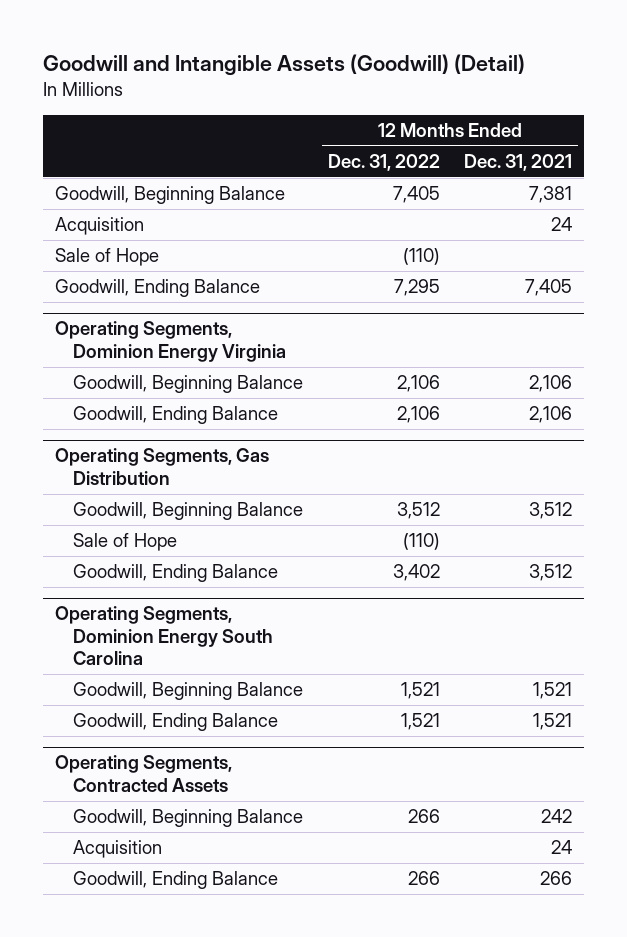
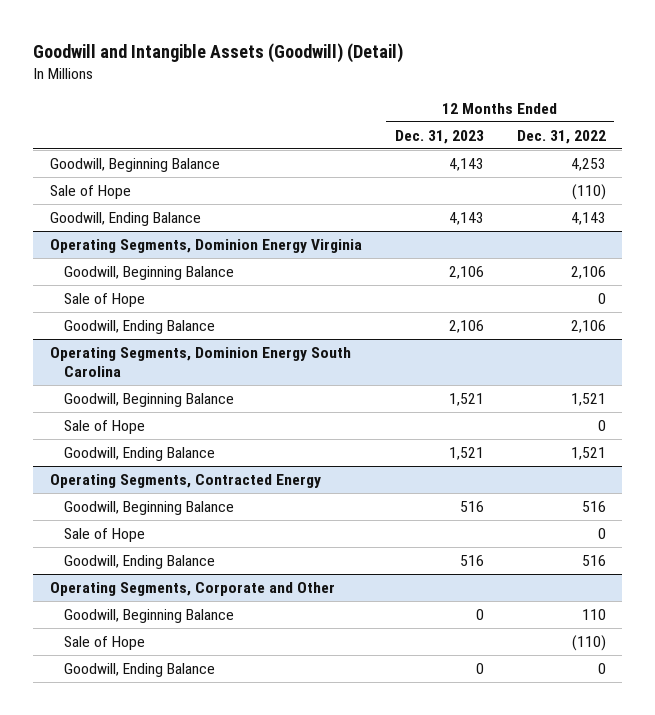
- | 12 Months Ended Dec. 31, 2022 | 12 Months Ended Dec. 31, 2021
+ | 12 Months Ended Dec. 31, 2023 | 12 Months Ended Dec. 31, 2022
- Goodwill, Beginning Balance | 7,405 | 7,381
- Acquisition | | 24
+ Goodwill, Beginning Balance | 4,143 | 4,253
- Goodwill, Ending Balance | 7,295 | 7,405
+ Goodwill, Ending Balance | 4,143 | 4,143
@ Operating Segments, Dominion Energy Virginia
+ Sale of Hope | | 0
- Operating Segments, Gas Distribution
- Goodwill, Beginning Balance | 3,512 | 3,512
- Sale of Hope | (110) |
- Goodwill, Ending Balance | 3,402 | 3,512
@ Operating Segments, Dominion Energy South Carolina
+ Sale of Hope | | 0
- Operating Segments, Contracted Assets
- Goodwill, Beginning Balance | 266 | 242
- Acquisition | | 24
- Goodwill, Ending Balance | 266 | 266
+ Operating Segments, Contracted Energy
+ Goodwill, Beginning Balance | 516 | 516
+ Sale of Hope | | 0
+ Goodwill, Ending Balance | 516 | 516
+ Operating Segments, Corporate and Other
+ Goodwill, Beginning Balance | 0 | 110
+ Sale of Hope | | (110)
+ Goodwill, Ending Balance | 0 | 0

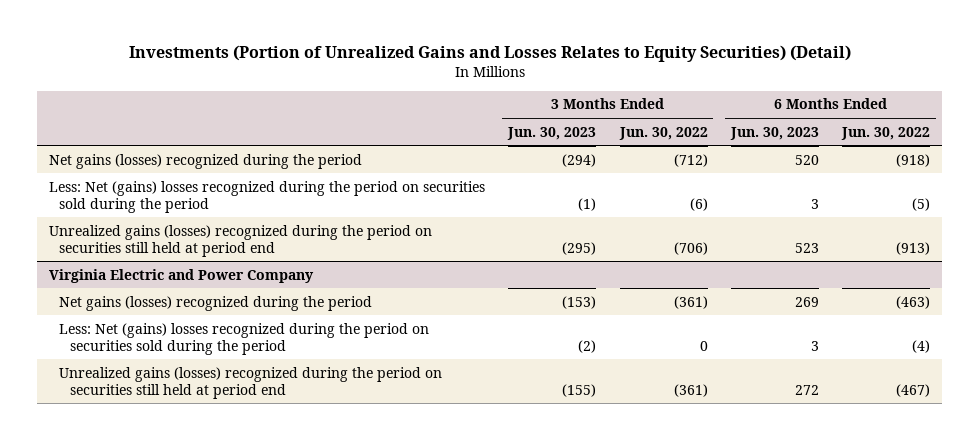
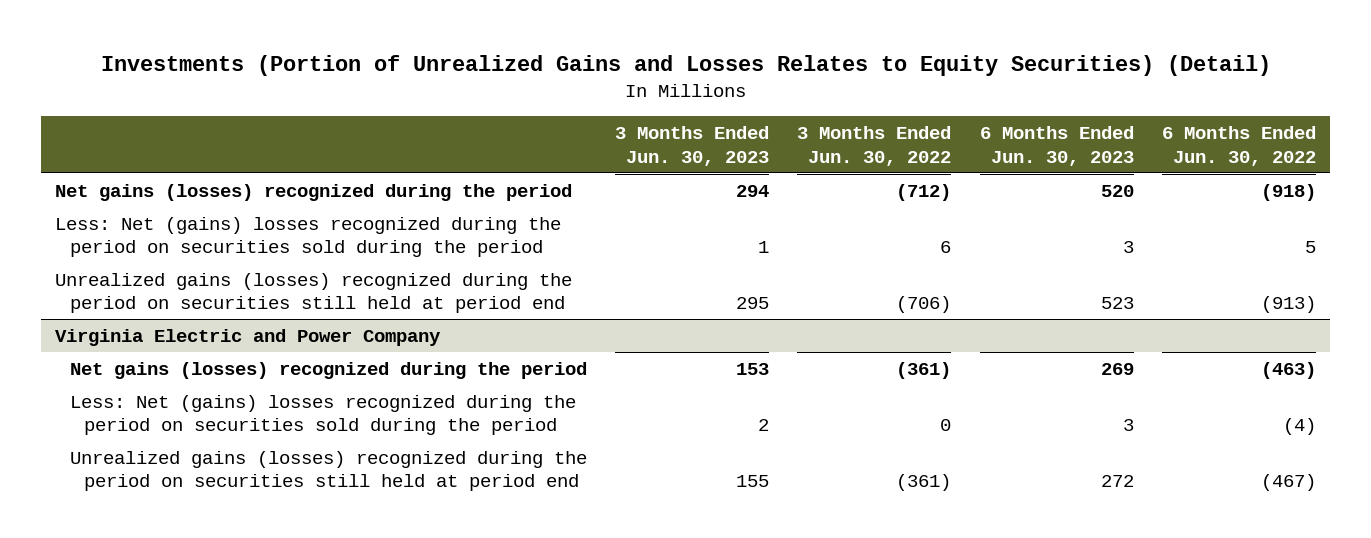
- Net gains (losses) recognized during the period | (294) | (712) | 520 | (918)
- Less: Net (gains) losses recognized during the period on securities sold during the period | (1) | (6) | 3 | (5)
- Unrealized gains (losses) recognized during the period on securities still held at period end | (295) | (706) | 523 | (913)
+ Net gains (losses) recognized during the period | 294 | (712) | 520 | (918)
+ Less: Net (gains) losses recognized during the period on securities sold during the period | 1 | 6 | 3 | 5
+ Unrealized gains (losses) recognized during the period on securities still held at period end | 295 | (706) | 523 | (913)
@ Virginia Electric and Power Company
- Net gains (losses) recognized during the period | (153) | (361) | 269 | (463)
- Less: Net (gains) losses recognized during the period on securities sold during the period | (2) | 0 | 3 | (4)
- Unrealized gains (losses) recognized during the period on securities still held at period end | (155) | (361) | 272 | (467)
+ Net gains (losses) recognized during the period | 153 | (361) | 269 | (463)
+ Less: Net (gains) losses recognized during the period on securities sold during the period | 2 | 0 | 3 | (4)
+ Unrealized gains (losses) recognized during the period on securities still held at period end | 155 | (361) | 272 | (467)

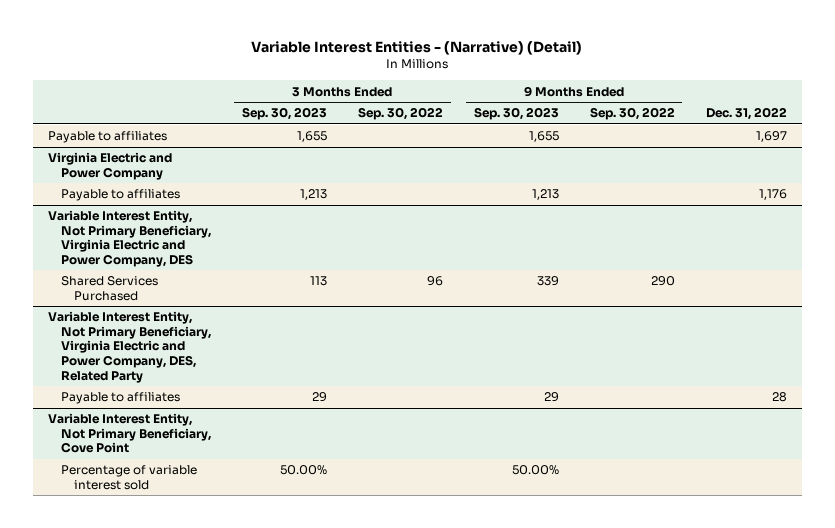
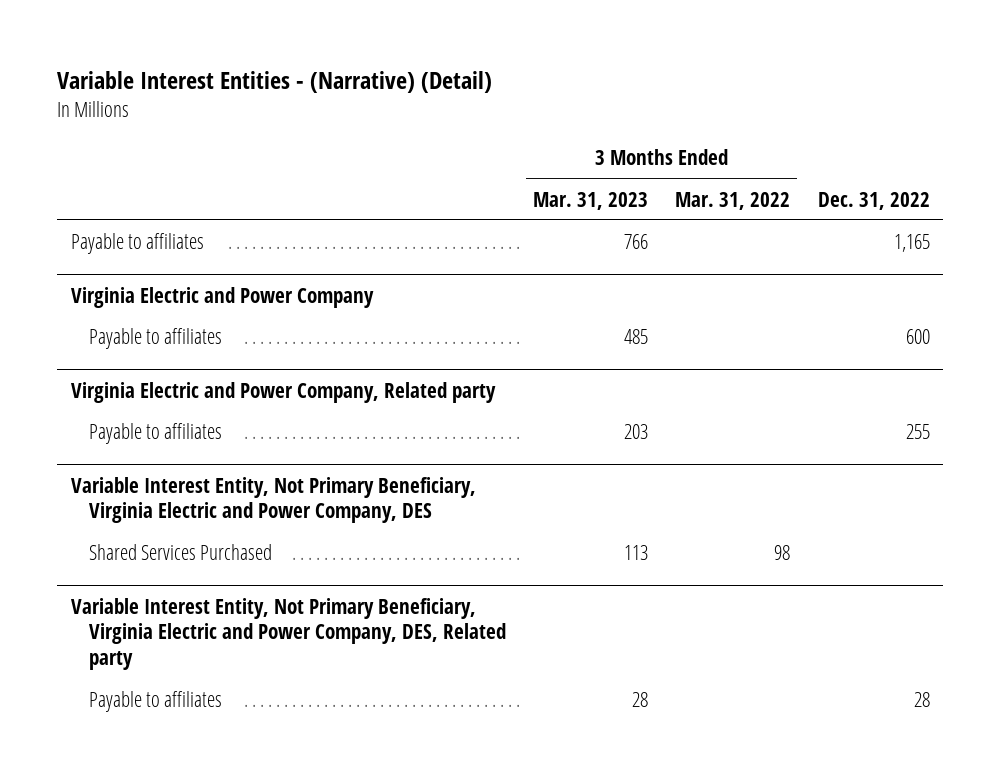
- | 3 Months Ended Sep. 30, 2023 | 3 Months Ended Sep. 30, 2022 | 9 Months Ended Sep. 30, 2023 | 9 Months Ended Sep. 30, 2022 | Dec. 31, 2022
+ | 3 Months Ended Mar. 31, 2023 | 3 Months Ended Mar. 31, 2022 | Dec. 31, 2022
- Payable to affiliates | 1,655 | | 1,655 | | 1,697
+ Payable to affiliates | 766 | | 1,165
@ Virginia Electric and Power Company
- Payable to affiliates | 1,213 | | 1,213 | | 1,176
+ Payable to affiliates | 485 | | 600
+ Virginia Electric and Power Company, Related party
+ Payable to affiliates | 203 | | 255
- Variable Interest Entity, Not Primary Beneficiary, Virginia Electric and Power Company, DES, Related Party
+ Variable Interest Entity, Not Primary Beneficiary, Virginia Electric and Power Company, DES, Related party
- Variable Interest Entity, Not Primary Beneficiary, Cove Point
- Percentage of variable interest sold | 50.00% | | 50.00% | |

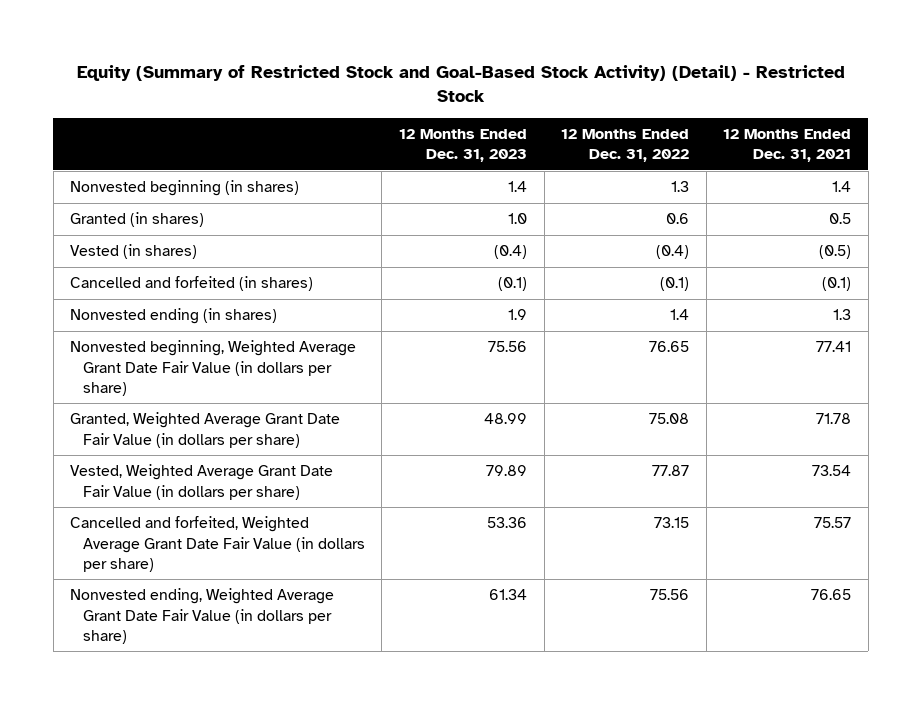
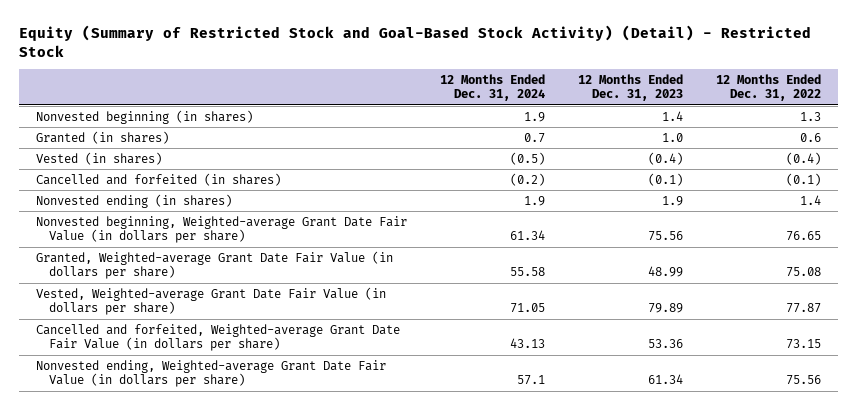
- | 12 Months Ended Dec. 31, 2023 | 12 Months Ended Dec. 31, 2022 | 12 Months Ended Dec. 31, 2021
+ | 12 Months Ended Dec. 31, 2024 | 12 Months Ended Dec. 31, 2023 | 12 Months Ended Dec. 31, 2022
- Nonvested beginning, Weighted Average Grant Date Fair Value (in dollars per share) | 75.56 | 76.65 | 77.41
- Granted, Weighted Average Grant Date Fair Value (in dollars per share) | 48.99 | 75.08 | 71.78
- Vested, Weighted Average Grant Date Fair Value (in dollars per share) | 79.89 | 77.87 | 73.54
- Cancelled and forfeited, Weighted Average Grant Date Fair Value (in dollars per share) | 53.36 | 73.15 | 75.57
- Nonvested ending, Weighted Average Grant Date Fair Value (in dollars per share) | 61.34 | 75.56 | 76.65
+ Nonvested beginning, Weighted-average Grant Date Fair Value (in dollars per share) | 61.34 | 75.56 | 76.65
+ Granted, Weighted-average Grant Date Fair Value (in dollars per share) | 55.58 | 48.99 | 75.08
+ Vested, Weighted-average Grant Date Fair Value (in dollars per share) | 71.05 | 79.89 | 77.87
+ Cancelled and forfeited, Weighted-average Grant Date Fair Value (in dollars per share) | 43.13 | 53.36 | 73.15
+ Nonvested ending, Weighted-average Grant Date Fair Value (in dollars per share) | 57.1 | 61.34 | 75.56

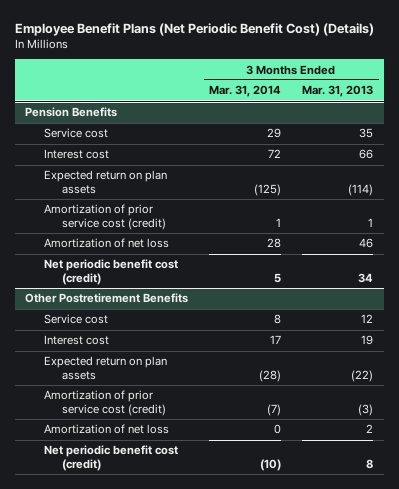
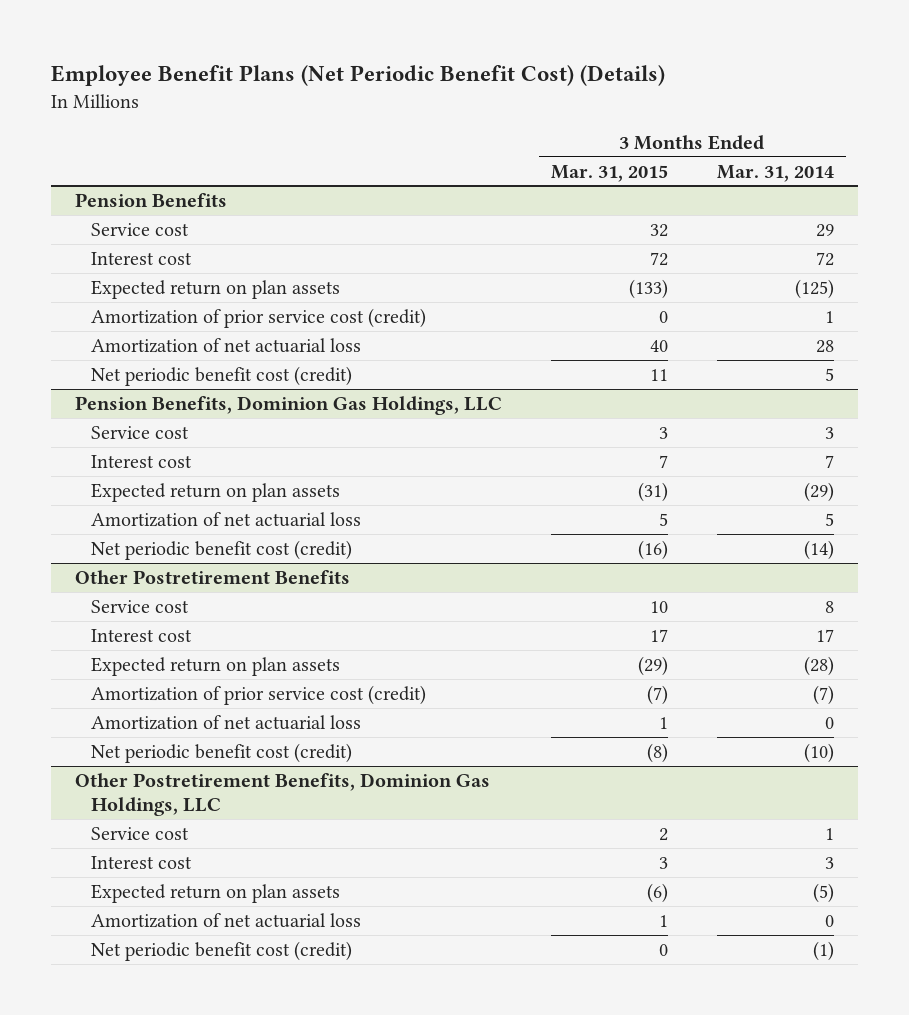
- | 3 Months Ended Mar. 31, 2014 | 3 Months Ended Mar. 31, 2013
+ | 3 Months Ended Mar. 31, 2015 | 3 Months Ended Mar. 31, 2014
@ Pension Benefits
- Amortization of net loss | 28 | 46
+ Amortization of net actuarial loss | 40 | 28
+ Pension Benefits, Dominion Gas Holdings, LLC
+ Service cost | 3 | 3
+ Interest cost | 7 | 7
+ Expected return on plan assets | (31) | (29)
+ Amortization of net actuarial loss | 5 | 5
+ Net periodic benefit cost (credit) | (16) | (14)
@ Other Postretirement Benefits
- Amortization of net loss | 0 | 2
+ Amortization of net actuarial loss | 1 | 0
+ Other Postretirement Benefits, Dominion Gas Holdings, LLC
+ Service cost | 2 | 1
+ Interest cost | 3 | 3
+ Expected return on plan assets | (6) | (5)
+ Amortization of net actuarial loss | 1 | 0
+ Net periodic benefit cost (credit) | 0 | (1)

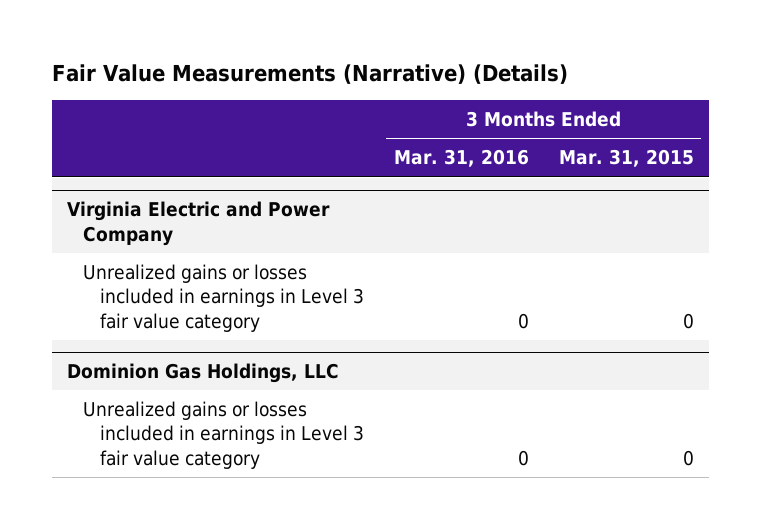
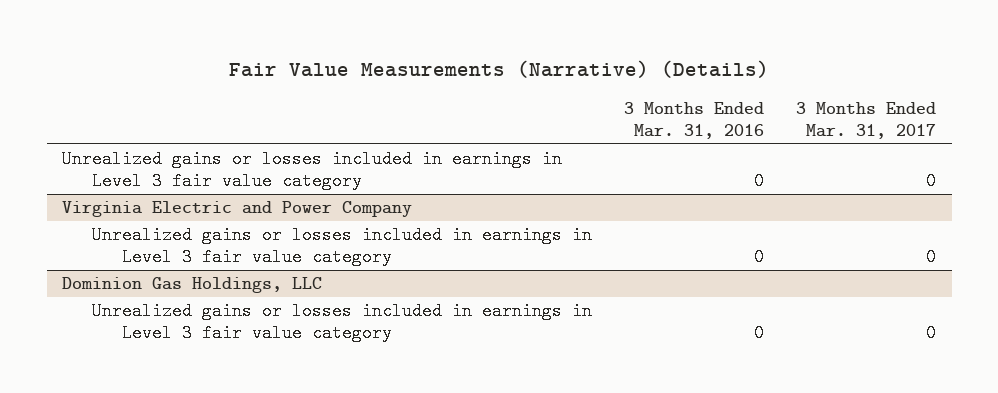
- | 3 Months Ended Mar. 31, 2016 | 3 Months Ended Mar. 31, 2015
+ | 3 Months Ended Mar. 31, 2016 | 3 Months Ended Mar. 31, 2017
+ Unrealized gains or losses included in earnings in Level 3 fair value category | 0 | 0

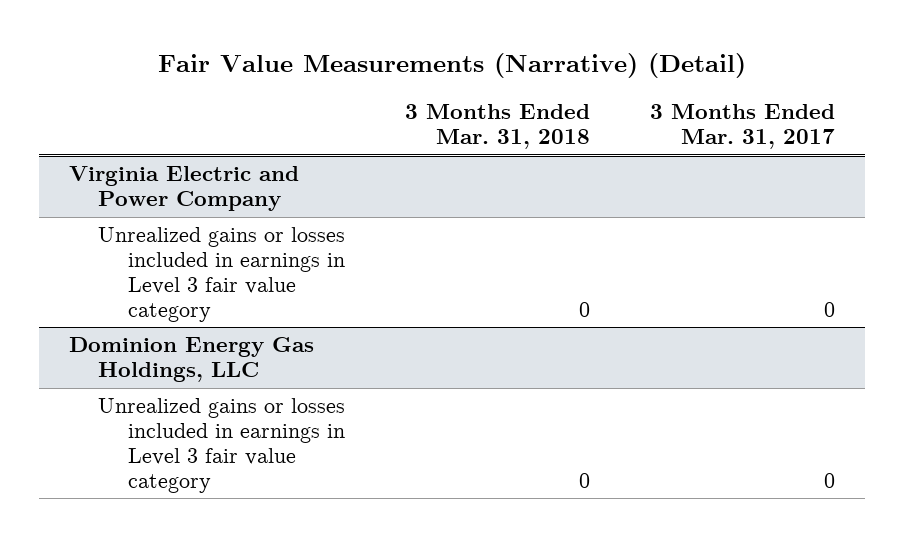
- Fair Value Measurements (Narrative) (Details)
+ Fair Value Measurements (Narrative) (Detail)
- | 3 Months Ended Mar. 31, 2016 | 3 Months Ended Mar. 31, 2017
+ | 3 Months Ended Mar. 31, 2018 | 3 Months Ended Mar. 31, 2017
- Unrealized gains or losses included in earnings in Level 3 fair value category | 0 | 0
- Dominion Gas Holdings, LLC
+ Dominion Energy Gas Holdings, LLC

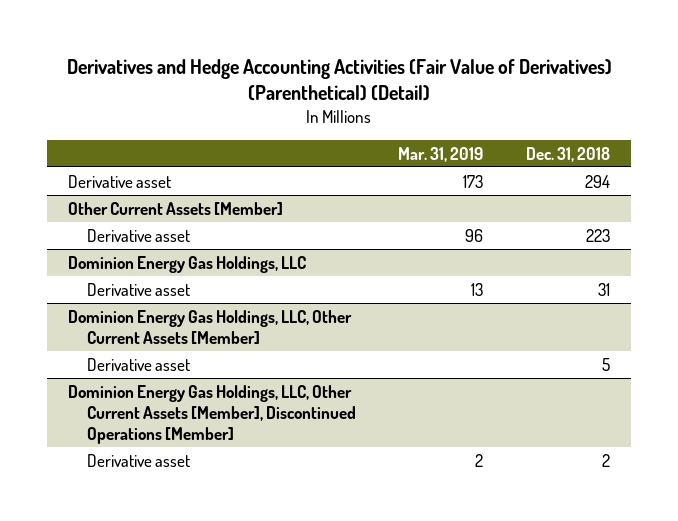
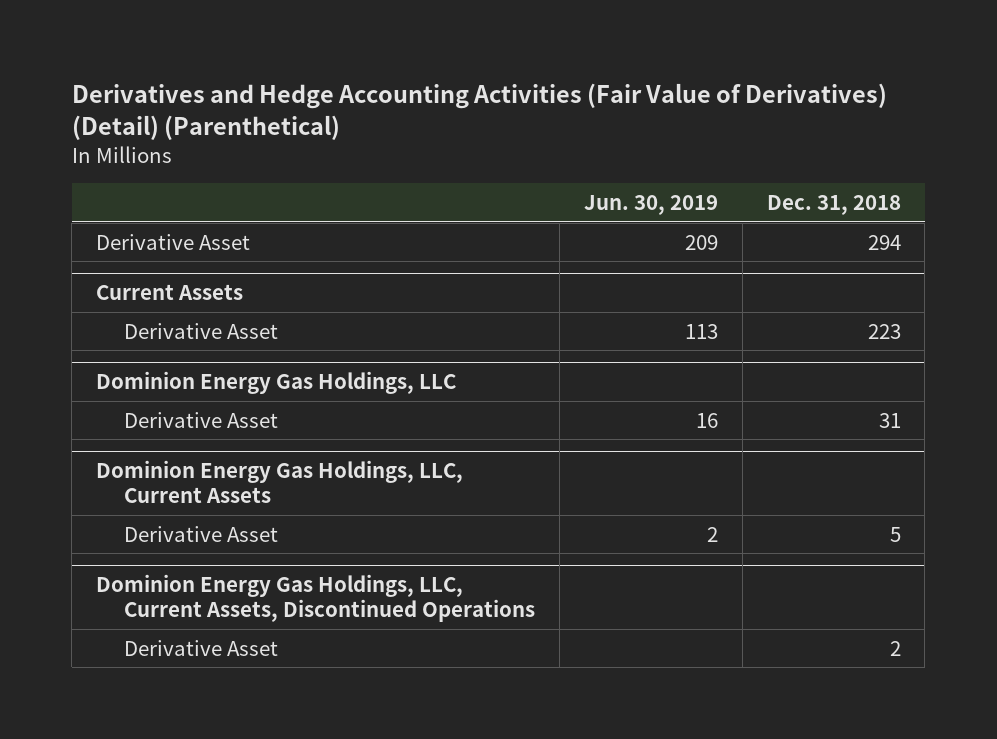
- Derivatives and Hedge Accounting Activities (Fair Value of Derivatives) (Parenthetical) (Detail)
+ Derivatives and Hedge Accounting Activities (Fair Value of Derivatives) (Detail) (Parenthetical)
- | Mar. 31, 2019 | Dec. 31, 2018
+ | Jun. 30, 2019 | Dec. 31, 2018
- Derivative asset | 173 | 294
- Other Current Assets [Member]
- Derivative asset | 96 | 223
+ Derivative Asset | 209 | 294
+ Current Assets
+ Derivative Asset | 113 | 223
@ Dominion Energy Gas Holdings, LLC
- Derivative asset | 13 | 31
- Dominion Energy Gas Holdings, LLC, Other Current Assets [Member]
- Derivative asset | | 5
- Dominion Energy Gas Holdings, LLC, Other Current Assets [Member], Discontinued Operations [Member]
- Derivative asset | 2 | 2
@ Dominion Energy Gas Holdings, LLC
+ Derivative Asset | 16 | 31
+ Dominion Energy Gas Holdings, LLC, Current Assets
+ Derivative Asset | 2 | 5
+ Dominion Energy Gas Holdings, LLC, Current Assets, Discontinued Operations
+ Derivative Asset | | 2

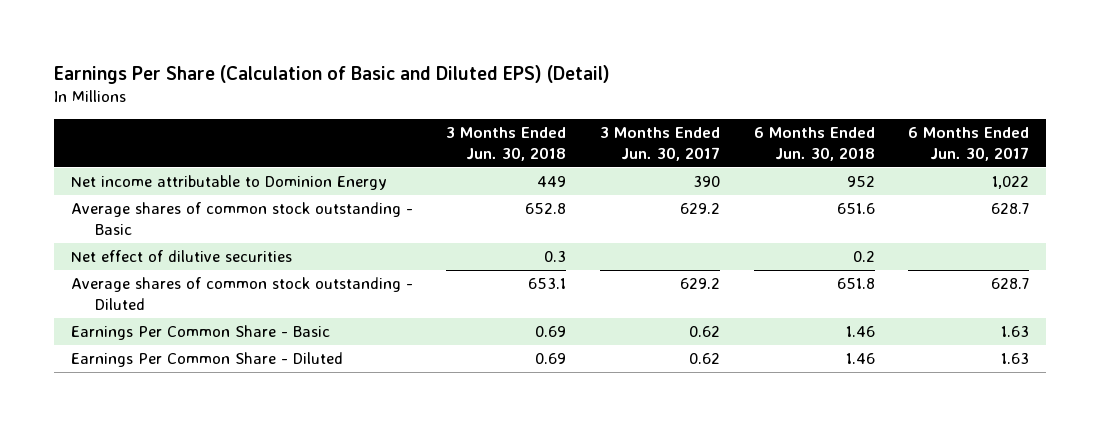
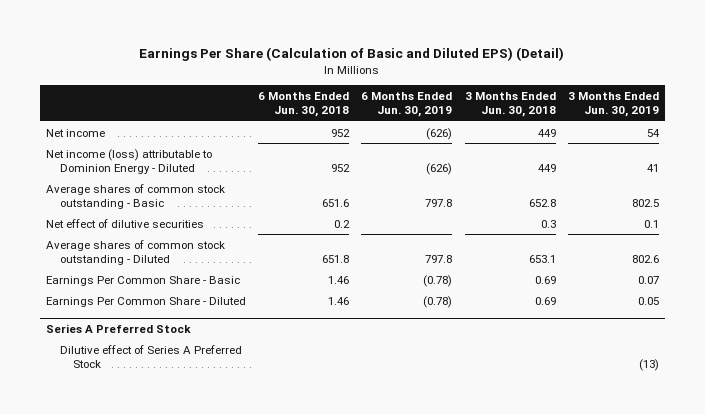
- | 3 Months Ended Jun. 30, 2018 | 3 Months Ended Jun. 30, 2017 | 6 Months Ended Jun. 30, 2018 | 6 Months Ended Jun. 30, 2017
+ | 6 Months Ended Jun. 30, 2018 | 6 Months Ended Jun. 30, 2019 | 3 Months Ended Jun. 30, 2018 | 3 Months Ended Jun. 30, 2019
- Net income attributable to Dominion Energy | 449 | 390 | 952 | 1,022
+ Net income | 952 | (626) | 449 | 54
+ Net income (loss) attributable to Dominion Energy - Diluted | 952 | (626) | 449 | 41
+ Series A Preferred Stock
+ Dilutive effect of Series A Preferred Stock | | | | (13)

